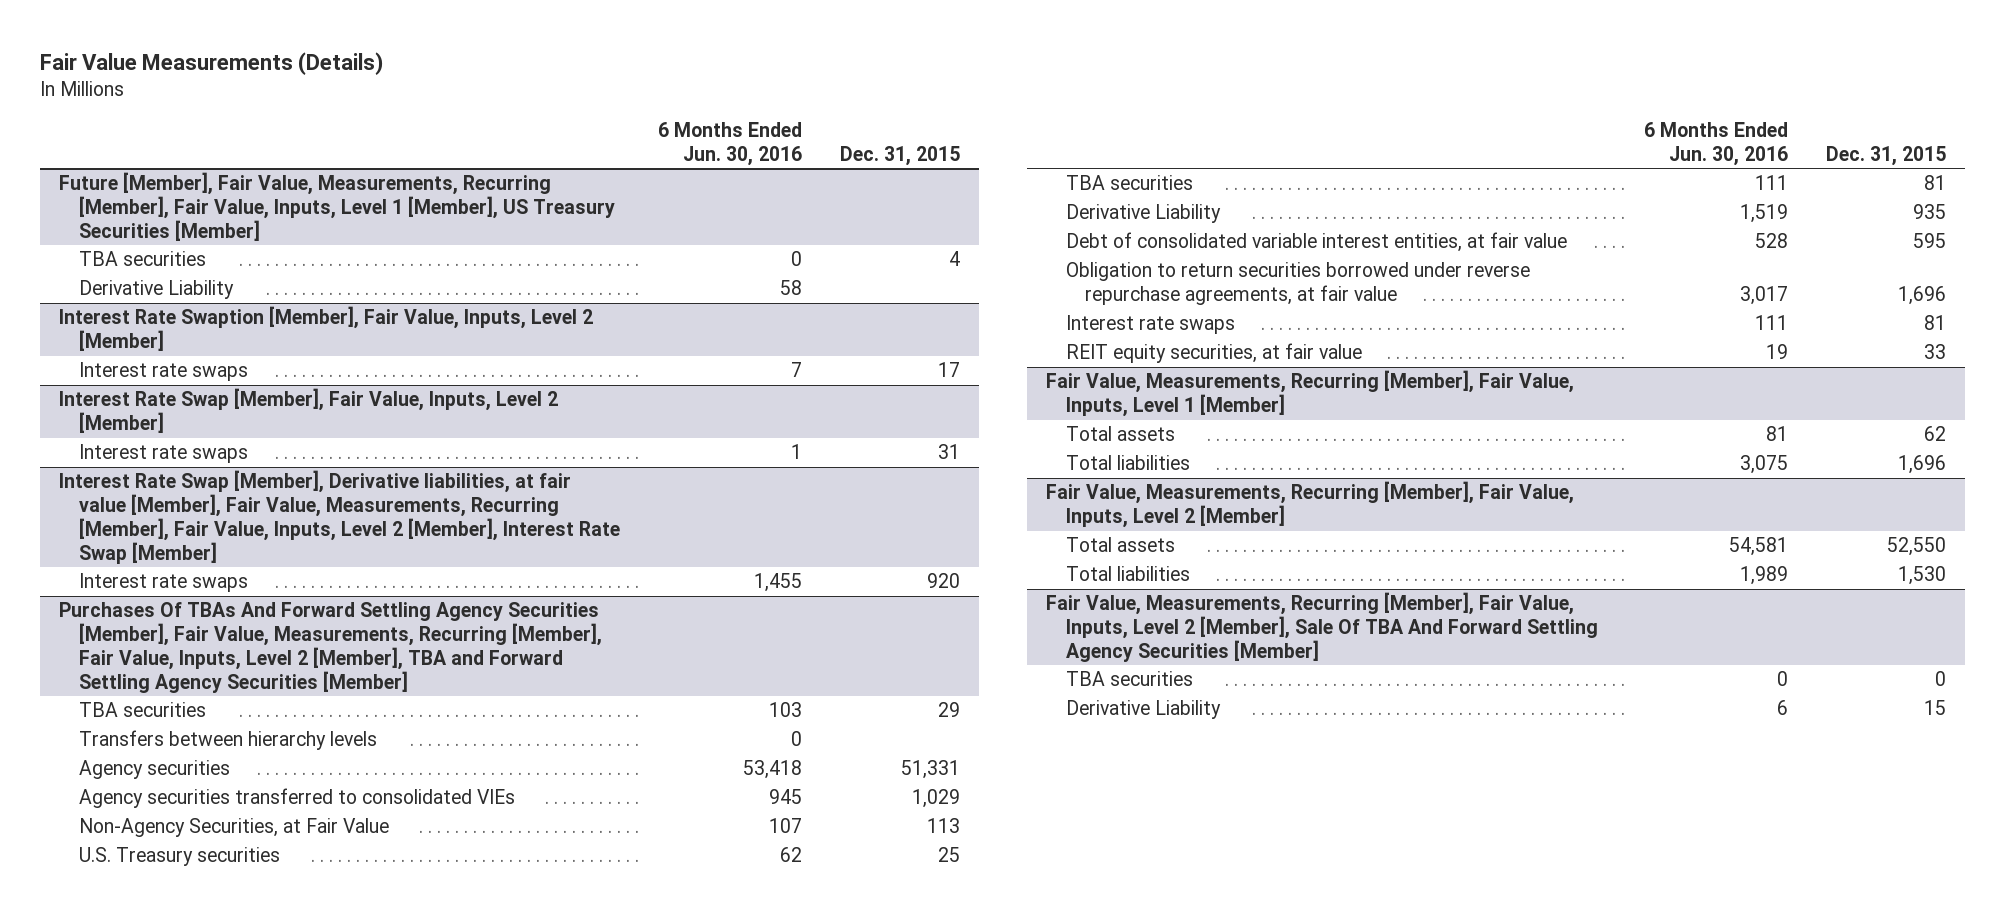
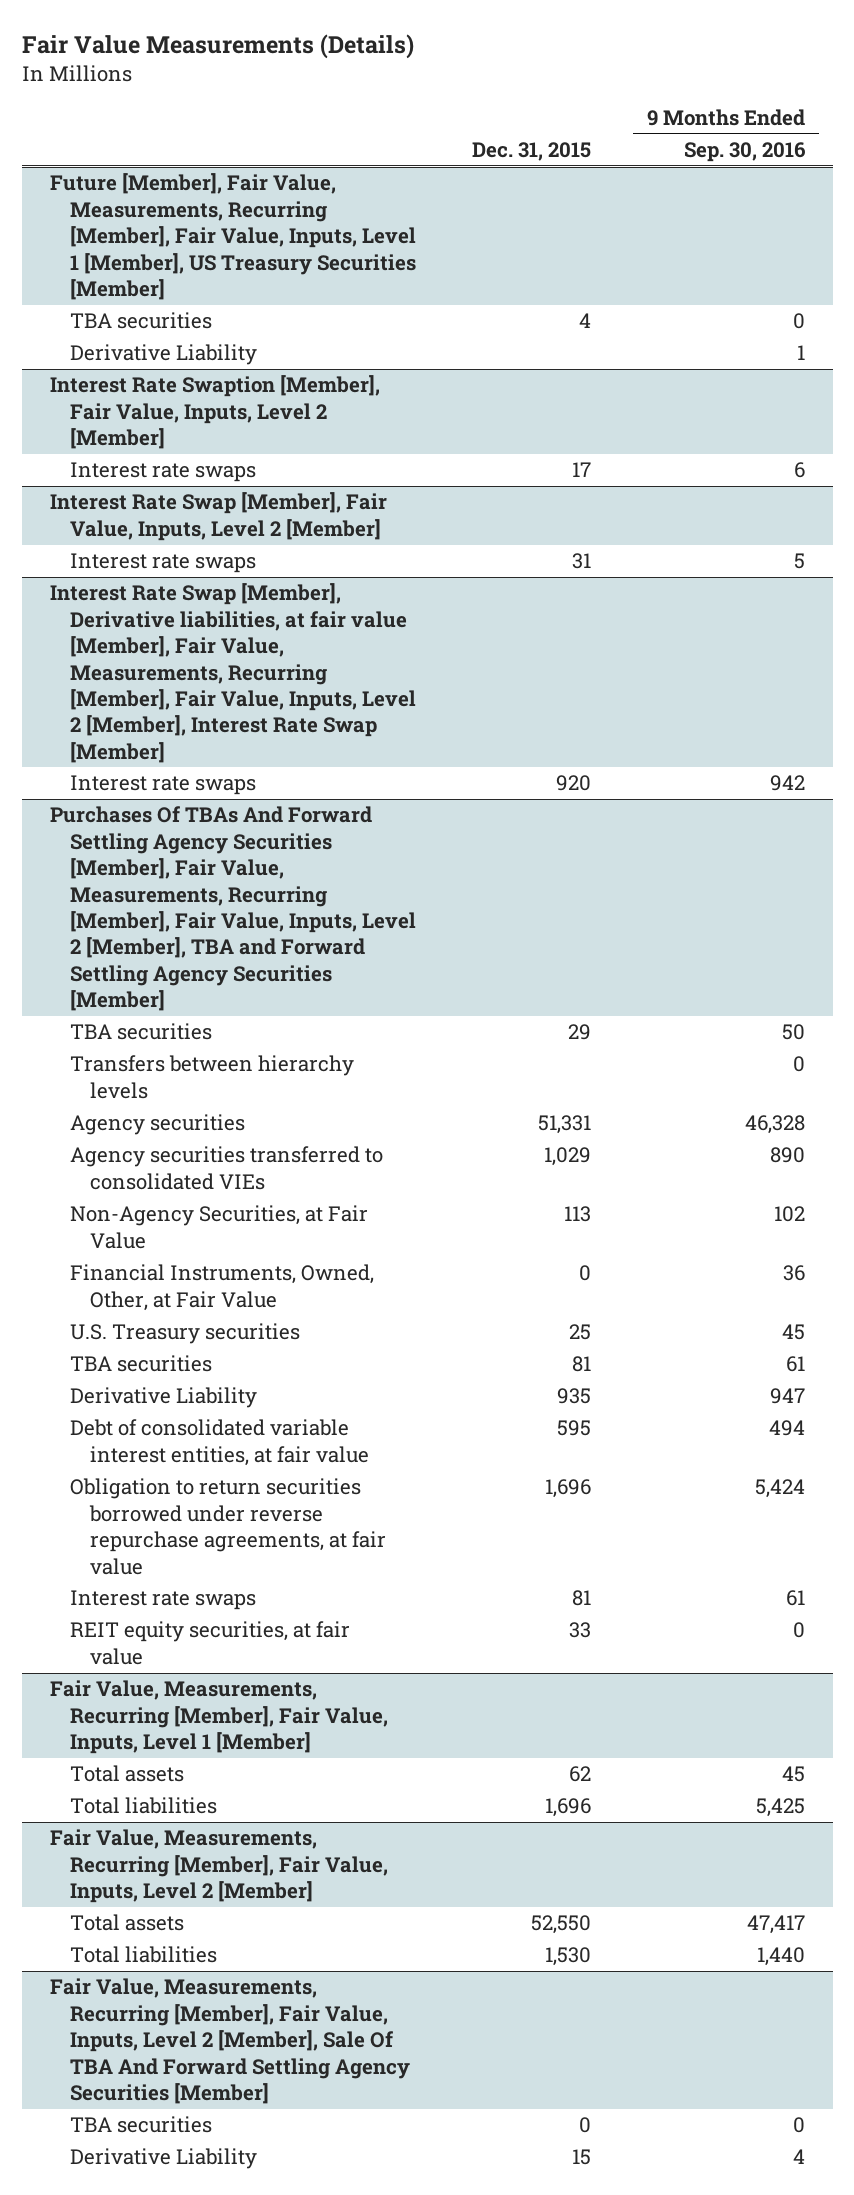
- | 6 Months Ended Jun. 30, 2016 | Dec. 31, 2015
+ | Dec. 31, 2015 | 9 Months Ended Sep. 30, 2016
@ Purchases Of TBAs And Forward Settling Agency Securities [Member], Fair Value, Measurements, Recurring [Member], Fair Value, Inputs, Level 2 [Member], TBA and Forward Settling Agency Securities [Member]
+ Financial Instruments, Owned, Other, at Fair Value | 0 | 36

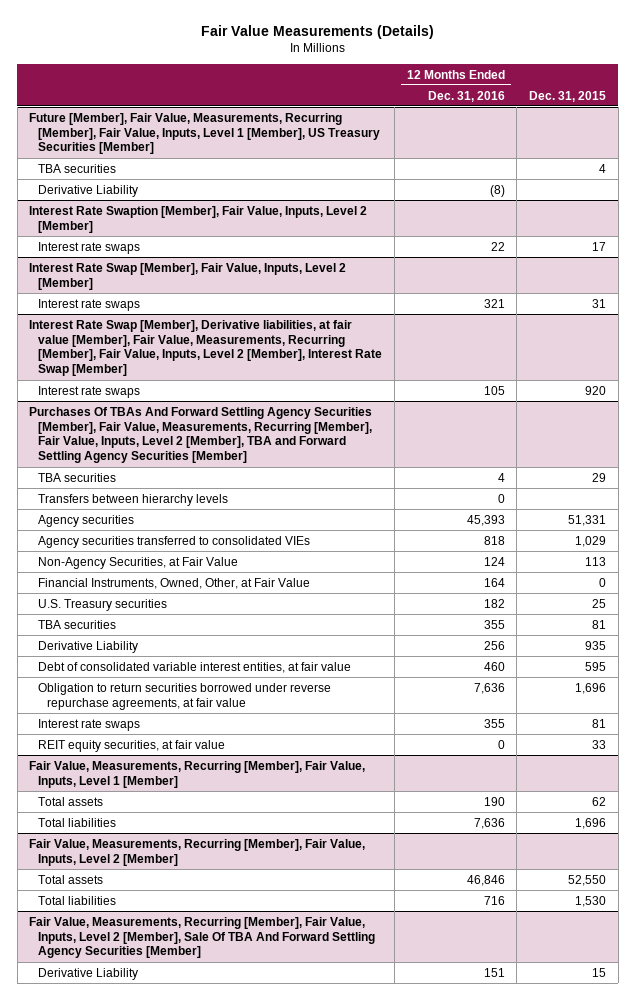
- | Dec. 31, 2015 | 9 Months Ended Sep. 30, 2016
+ | 12 Months Ended Dec. 31, 2016 | Dec. 31, 2015
@ Fair Value, Measurements, Recurring [Member], Fair Value, Inputs, Level 2 [Member], Sale Of TBA And Forward Settling Agency Securities [Member]
- TBA securities | 0 | 0

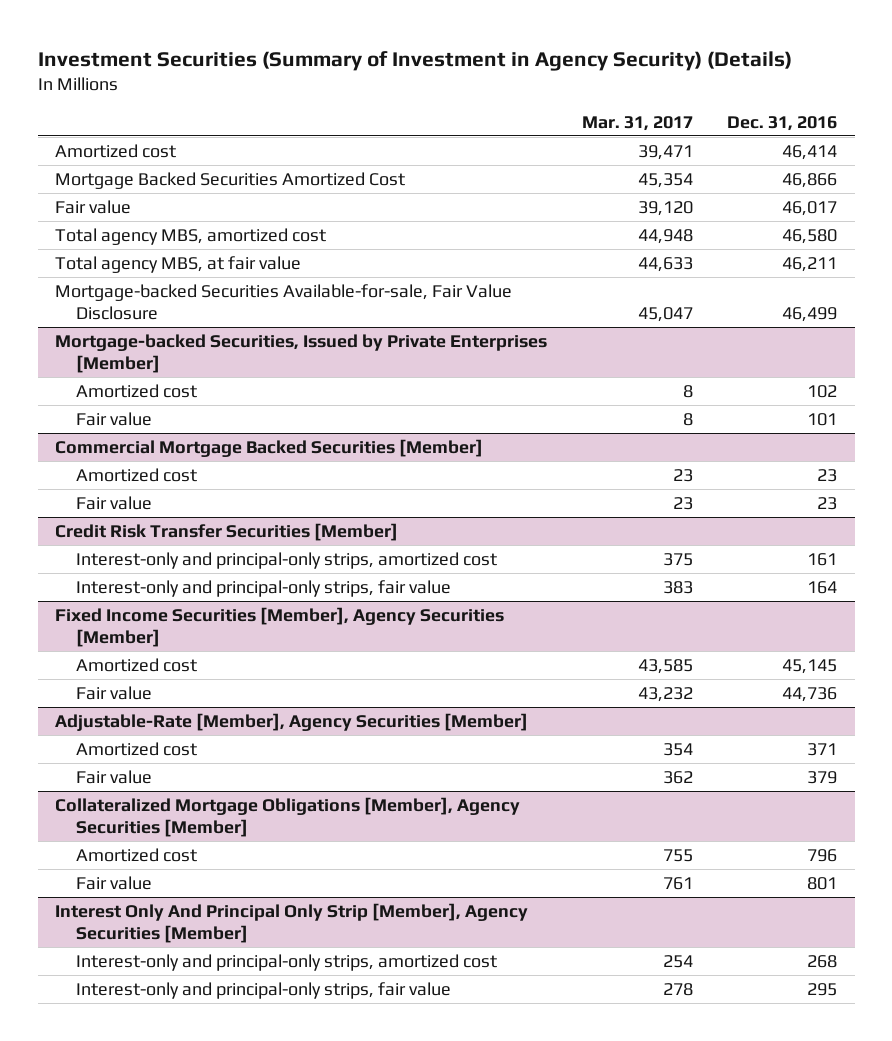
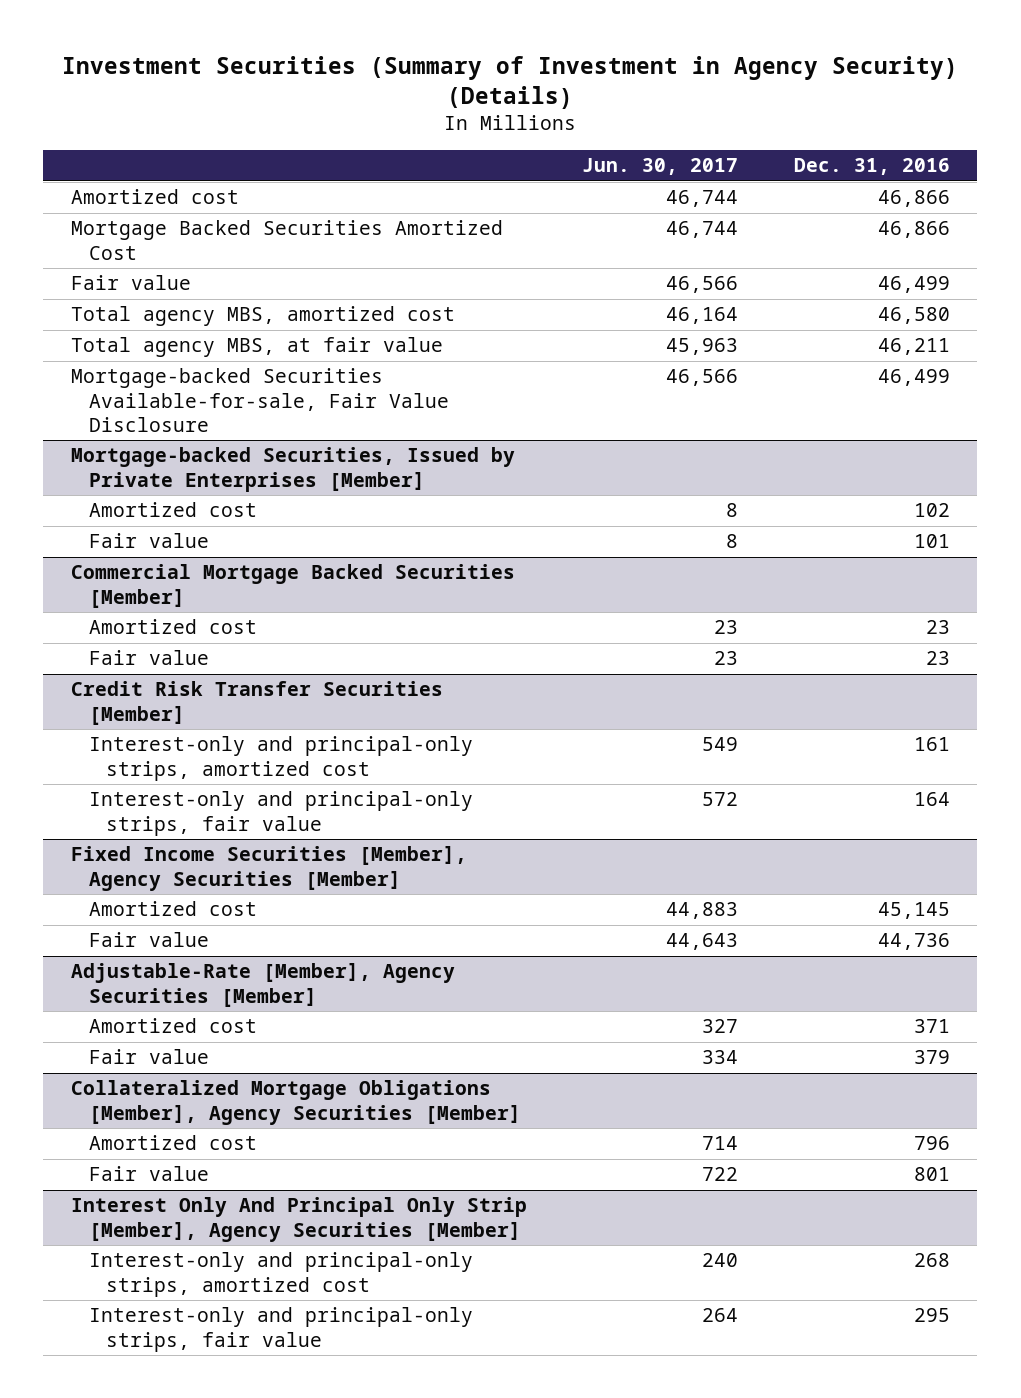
- | Mar. 31, 2017 | Dec. 31, 2016
+ | Jun. 30, 2017 | Dec. 31, 2016
- Amortized cost | 39,471 | 46,414
+ Amortized cost | 46,744 | 46,866
- Fair value | 39,120 | 46,017
+ Fair value | 46,566 | 46,499

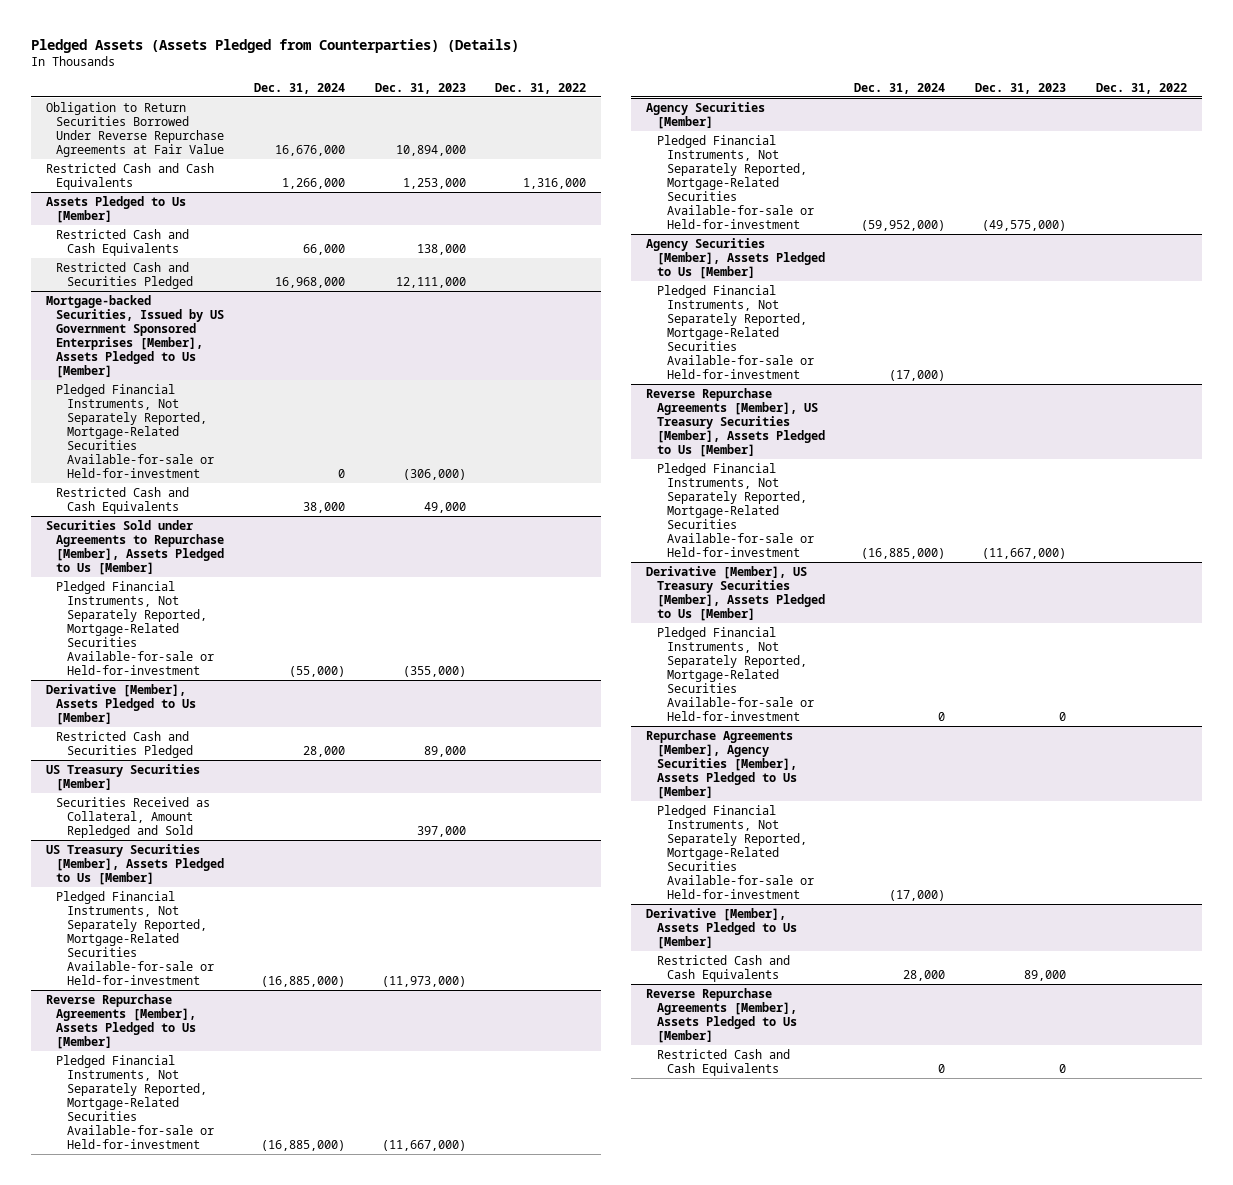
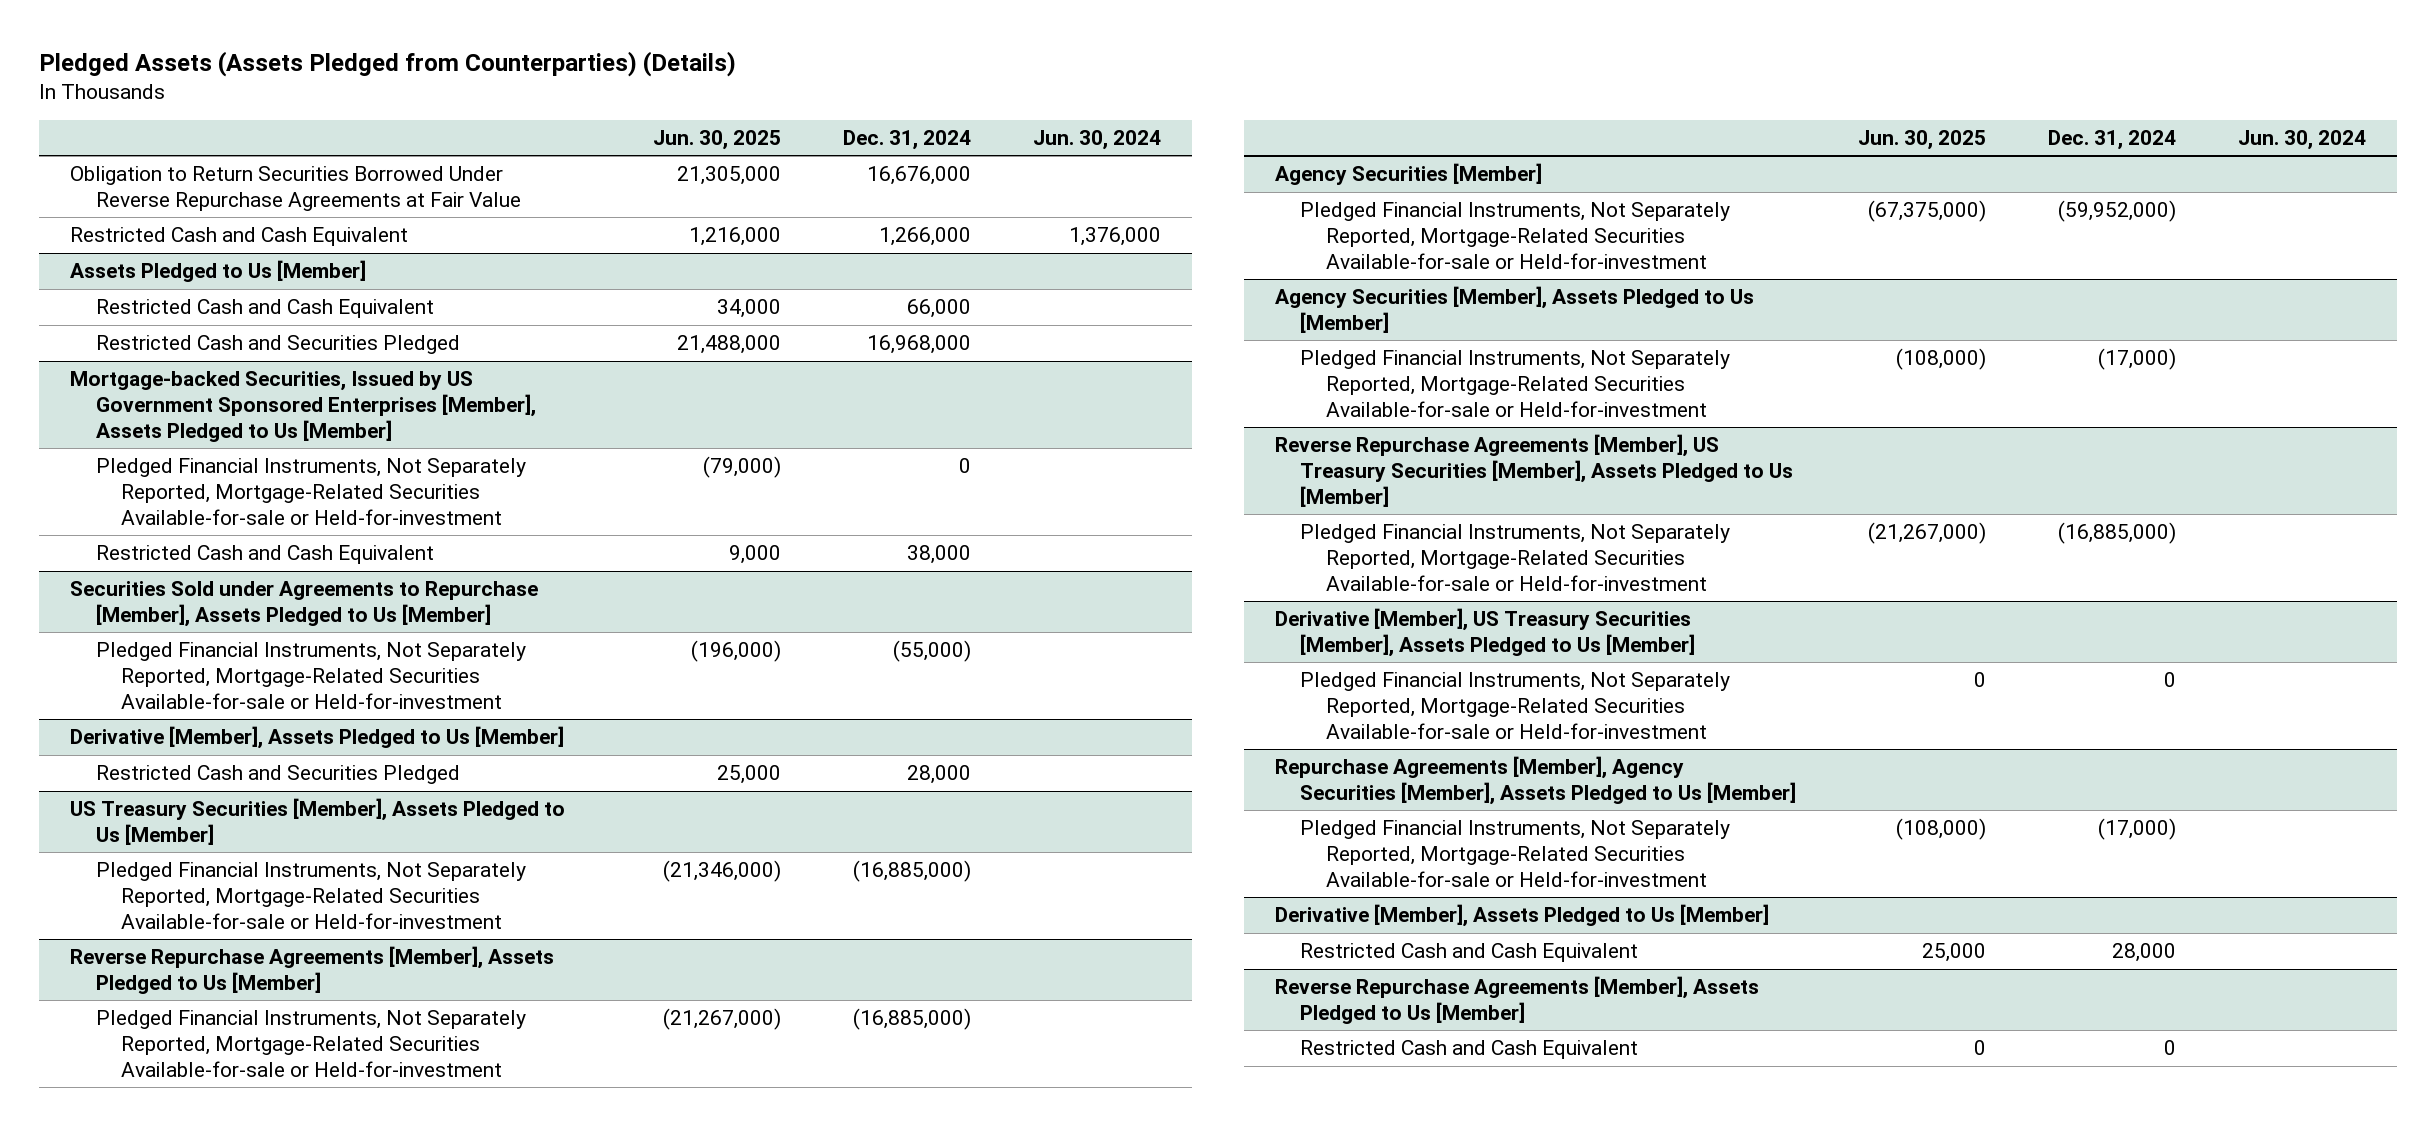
- | Dec. 31, 2024 | Dec. 31, 2023 | Dec. 31, 2022
+ | Jun. 30, 2025 | Dec. 31, 2024 | Jun. 30, 2024
- Restricted Cash and Cash Equivalents | 1,266,000 | 1,253,000 | 1,316,000
+ Restricted Cash and Cash Equivalent | 1,216,000 | 1,266,000 | 1,376,000
@ Assets Pledged to Us [Member]
- Restricted Cash and Cash Equivalents | 66,000 | 138,000 |
+ Restricted Cash and Cash Equivalent | 34,000 | 66,000 |
@ Mortgage-backed Securities, Issued by US Government Sponsored Enterprises [Member], Assets Pledged to Us [Member]
- Restricted Cash and Cash Equivalents | 38,000 | 49,000 |
+ Restricted Cash and Cash Equivalent | 9,000 | 38,000 |
- US Treasury Securities [Member]
- Securities Received as Collateral, Amount Repledged and Sold | | 397,000 |
@ Derivative [Member], Assets Pledged to Us [Member]
- Restricted Cash and Cash Equivalents | 28,000 | 89,000 |
+ Restricted Cash and Cash Equivalent | 25,000 | 28,000 |
@ Reverse Repurchase Agreements [Member], Assets Pledged to Us [Member]
- Restricted Cash and Cash Equivalents | 0 | 0 |
+ Restricted Cash and Cash Equivalent | 0 | 0 |

